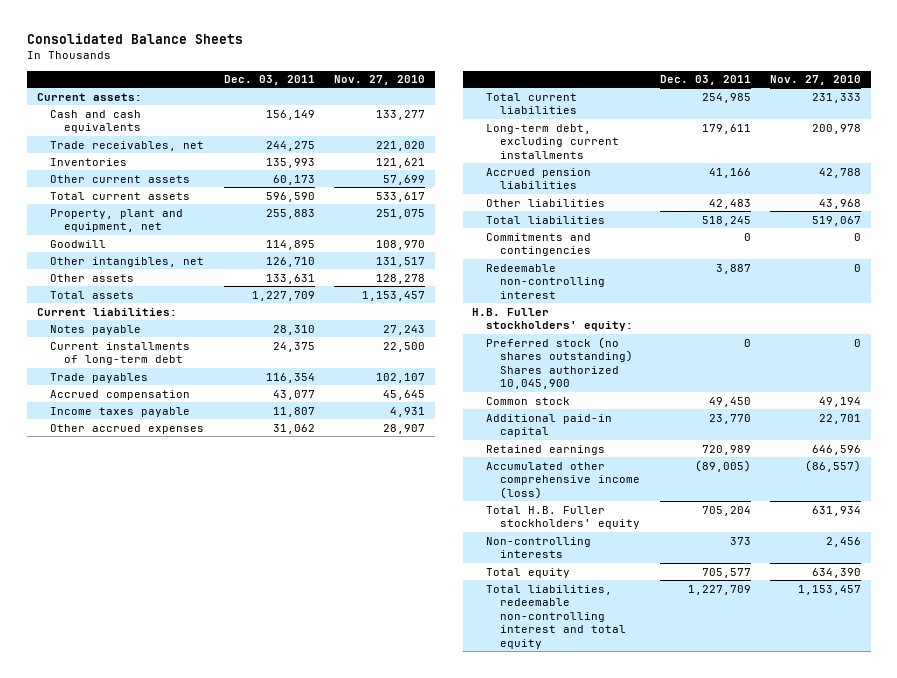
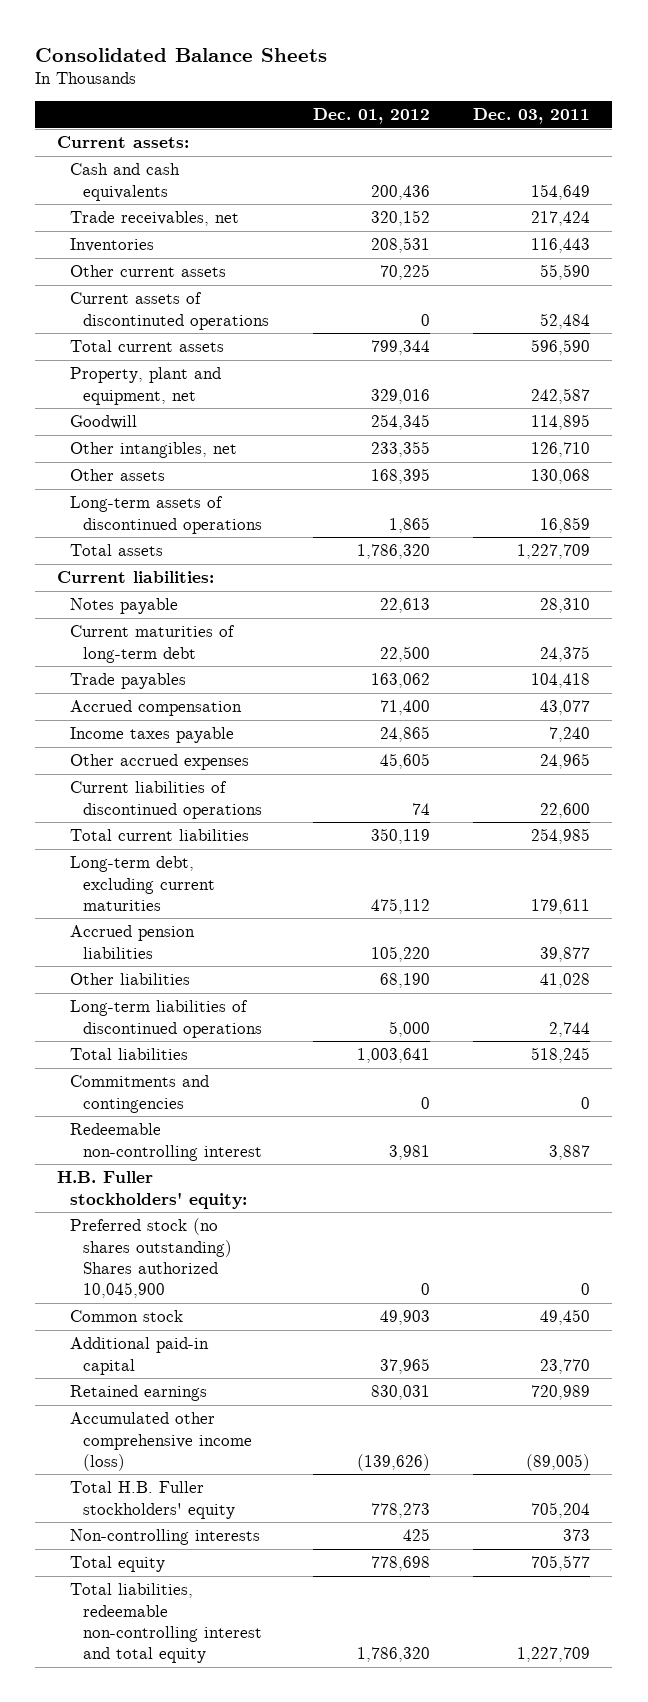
- | Dec. 03, 2011 | Nov. 27, 2010
+ | Dec. 01, 2012 | Dec. 03, 2011
- Cash and cash equivalents | 156,149 | 133,277
- Trade receivables, net | 244,275 | 221,020
- Inventories | 135,993 | 121,621
- Other current assets | 60,173 | 57,699
+ Cash and cash equivalents | 200,436 | 154,649
+ Trade receivables, net | 320,152 | 217,424
+ Inventories | 208,531 | 116,443
+ Other current assets | 70,225 | 55,590
+ Current assets of discontinuted operations | 0 | 52,484
- Property, plant and equipment, net | 255,883 | 251,075
+ Property, plant and equipment, net | 329,016 | 242,587
- Other assets | 133,631 | 128,278
+ Other assets | 168,395 | 130,068
+ Long-term assets of discontinued operations | 1,865 | 16,859
- Current installments of long-term debt | 24,375 | 22,500
- Trade payables | 116,354 | 102,107
+ Current maturities of long-term debt | 22,500 | 24,375
+ Trade payables | 163,062 | 104,418
- Income taxes payable | 11,807 | 4,931
- Other accrued expenses | 31,062 | 28,907
+ Income taxes payable | 24,865 | 7,240
+ Other accrued expenses | 45,605 | 24,965
+ Current liabilities of discontinued operations | 74 | 22,600
- Long-term debt, excluding current installments | 179,611 | 200,978
- Accrued pension liabilities | 41,166 | 42,788
- Other liabilities | 42,483 | 43,968
+ Long-term debt, excluding current maturities | 475,112 | 179,611
+ Accrued pension liabilities | 105,220 | 39,877
+ Other liabilities | 68,190 | 41,028
+ Long-term liabilities of discontinued operations | 5,000 | 2,744

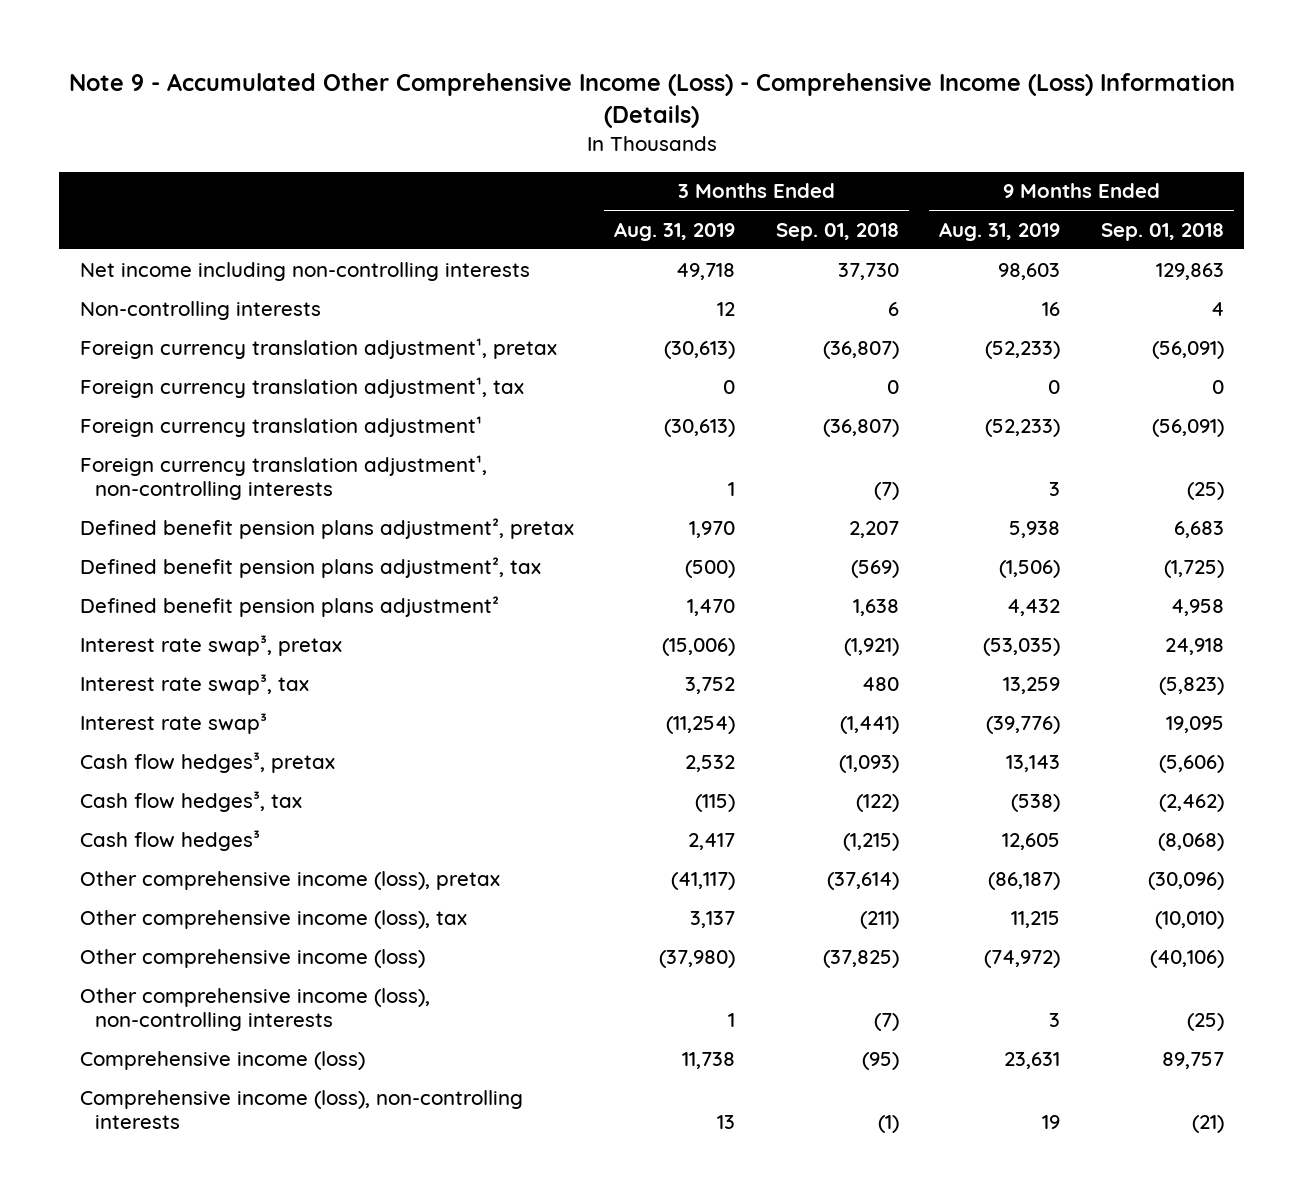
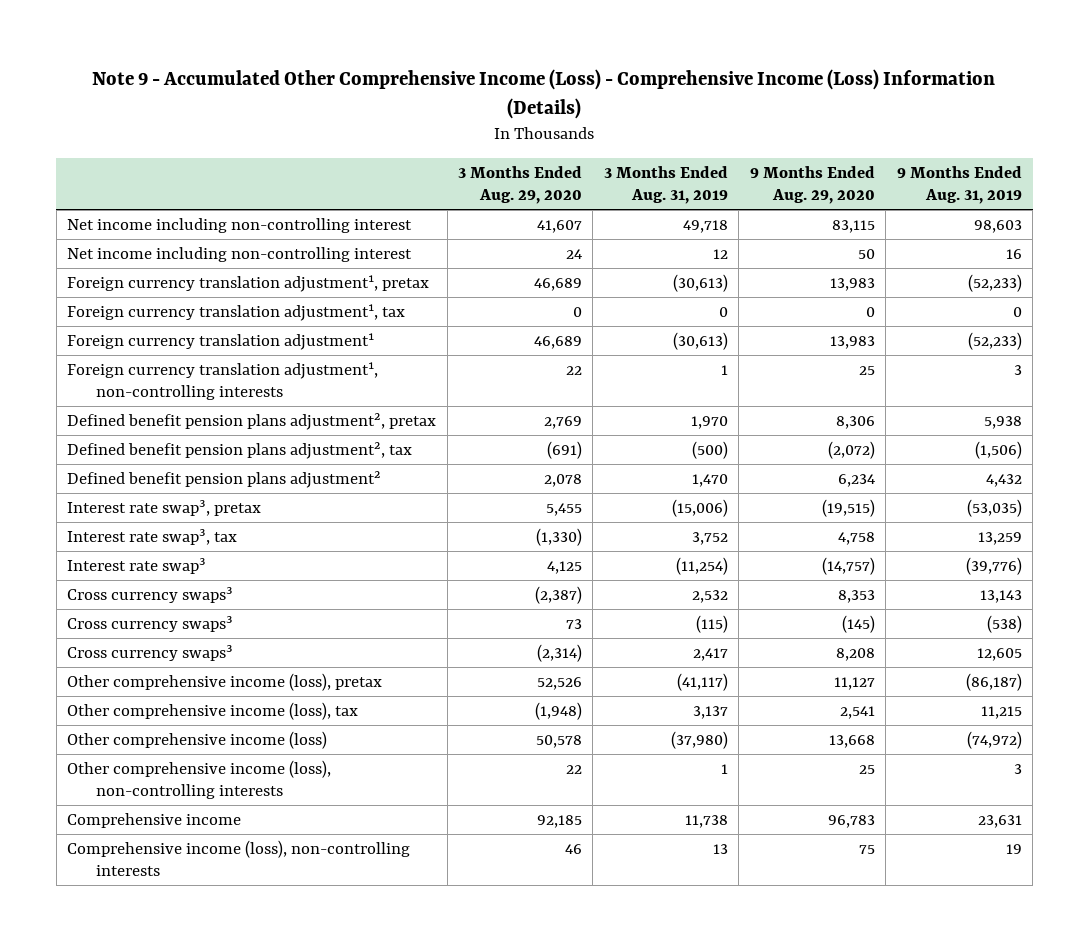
- | 3 Months Ended Aug. 31, 2019 | 3 Months Ended Sep. 01, 2018 | 9 Months Ended Aug. 31, 2019 | 9 Months Ended Sep. 01, 2018
+ | 3 Months Ended Aug. 29, 2020 | 3 Months Ended Aug. 31, 2019 | 9 Months Ended Aug. 29, 2020 | 9 Months Ended Aug. 31, 2019
- Net income including non-controlling interests | 49,718 | 37,730 | 98,603 | 129,863
- Non-controlling interests | 12 | 6 | 16 | 4
+ Net income including non-controlling interest | 41,607 | 49,718 | 83,115 | 98,603
+ Net income including non-controlling interest | 24 | 12 | 50 | 16
- Cash flow hedges³, pretax | 2,532 | (1,093) | 13,143 | (5,606)
- Cash flow hedges³, tax | (115) | (122) | (538) | (2,462)
- Cash flow hedges³ | 2,417 | (1,215) | 12,605 | (8,068)
+ Cross currency swaps³ | (2,387) | 2,532 | 8,353 | 13,143
+ Cross currency swaps³ | 73 | (115) | (145) | (538)
+ Cross currency swaps³ | (2,314) | 2,417 | 8,208 | 12,605
- Comprehensive income (loss) | 11,738 | (95) | 23,631 | 89,757
+ Comprehensive income | 92,185 | 11,738 | 96,783 | 23,631

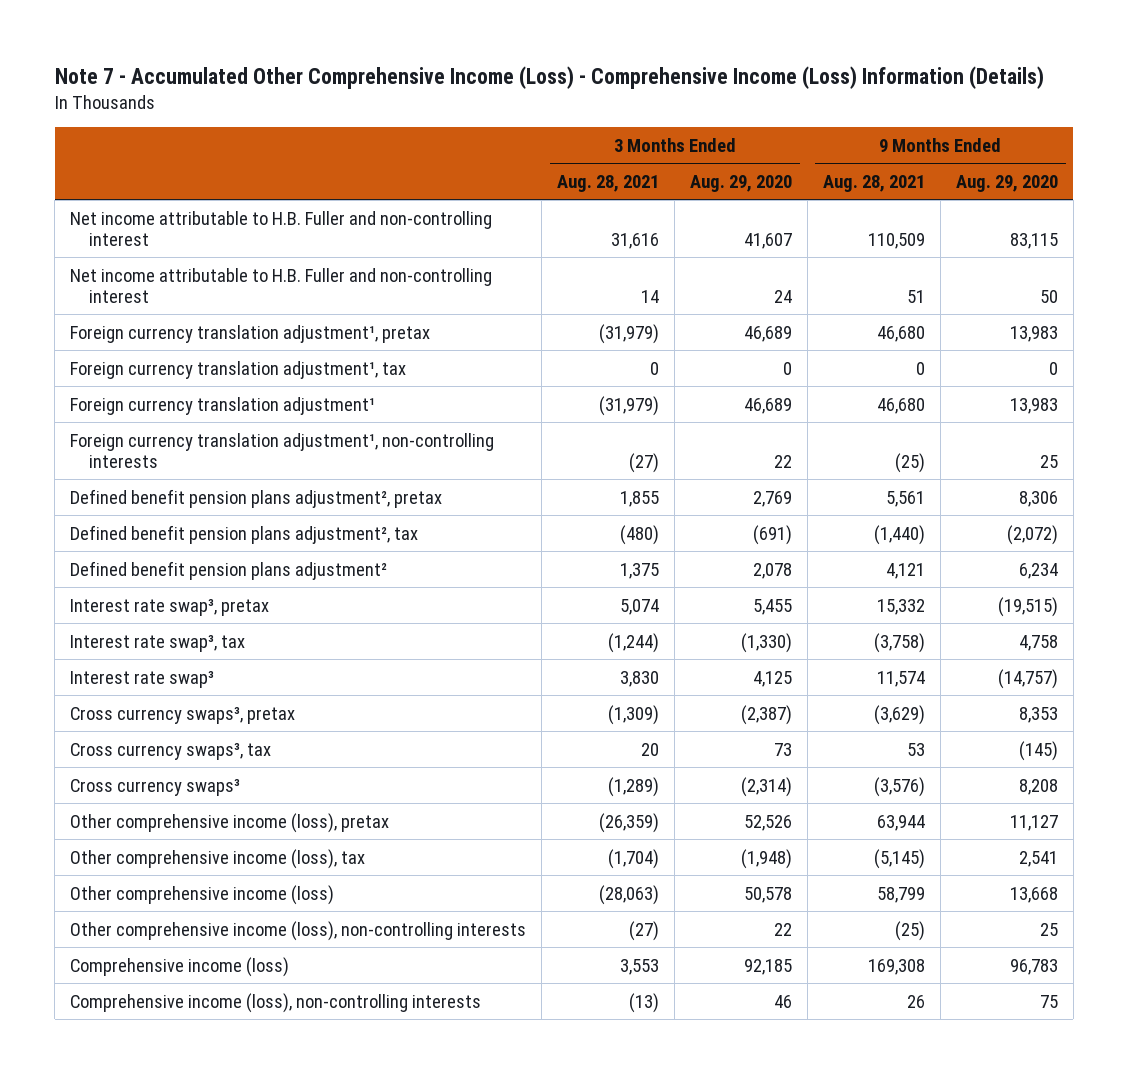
- Note 9 - Accumulated Other Comprehensive Income (Loss) - Comprehensive Income (Loss) Information (Details)
+ Note 7 - Accumulated Other Comprehensive Income (Loss) - Comprehensive Income (Loss) Information (Details)
- | 3 Months Ended Aug. 29, 2020 | 3 Months Ended Aug. 31, 2019 | 9 Months Ended Aug. 29, 2020 | 9 Months Ended Aug. 31, 2019
+ | 3 Months Ended Aug. 28, 2021 | 3 Months Ended Aug. 29, 2020 | 9 Months Ended Aug. 28, 2021 | 9 Months Ended Aug. 29, 2020
- Net income including non-controlling interest | 41,607 | 49,718 | 83,115 | 98,603
- Net income including non-controlling interest | 24 | 12 | 50 | 16
+ Net income attributable to H.B. Fuller and non-controlling interest | 31,616 | 41,607 | 110,509 | 83,115
+ Net income attributable to H.B. Fuller and non-controlling interest | 14 | 24 | 51 | 50
- Cross currency swaps³ | (2,387) | 2,532 | 8,353 | 13,143
- Cross currency swaps³ | 73 | (115) | (145) | (538)
+ Cross currency swaps³, pretax | (1,309) | (2,387) | (3,629) | 8,353
+ Cross currency swaps³, tax | 20 | 73 | 53 | (145)
- Comprehensive income | 92,185 | 11,738 | 96,783 | 23,631
+ Comprehensive income (loss) | 3,553 | 92,185 | 169,308 | 96,783

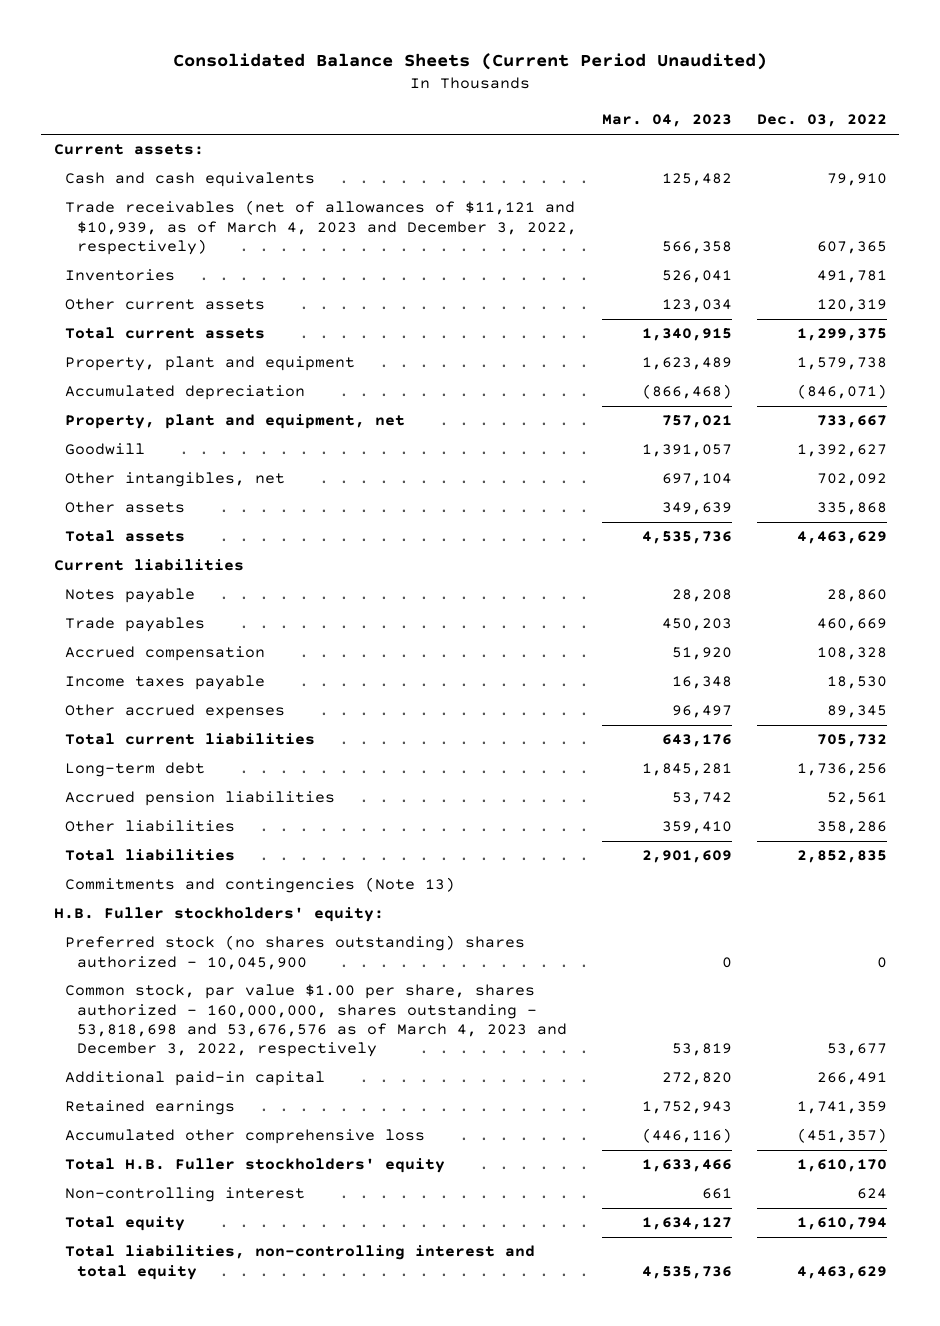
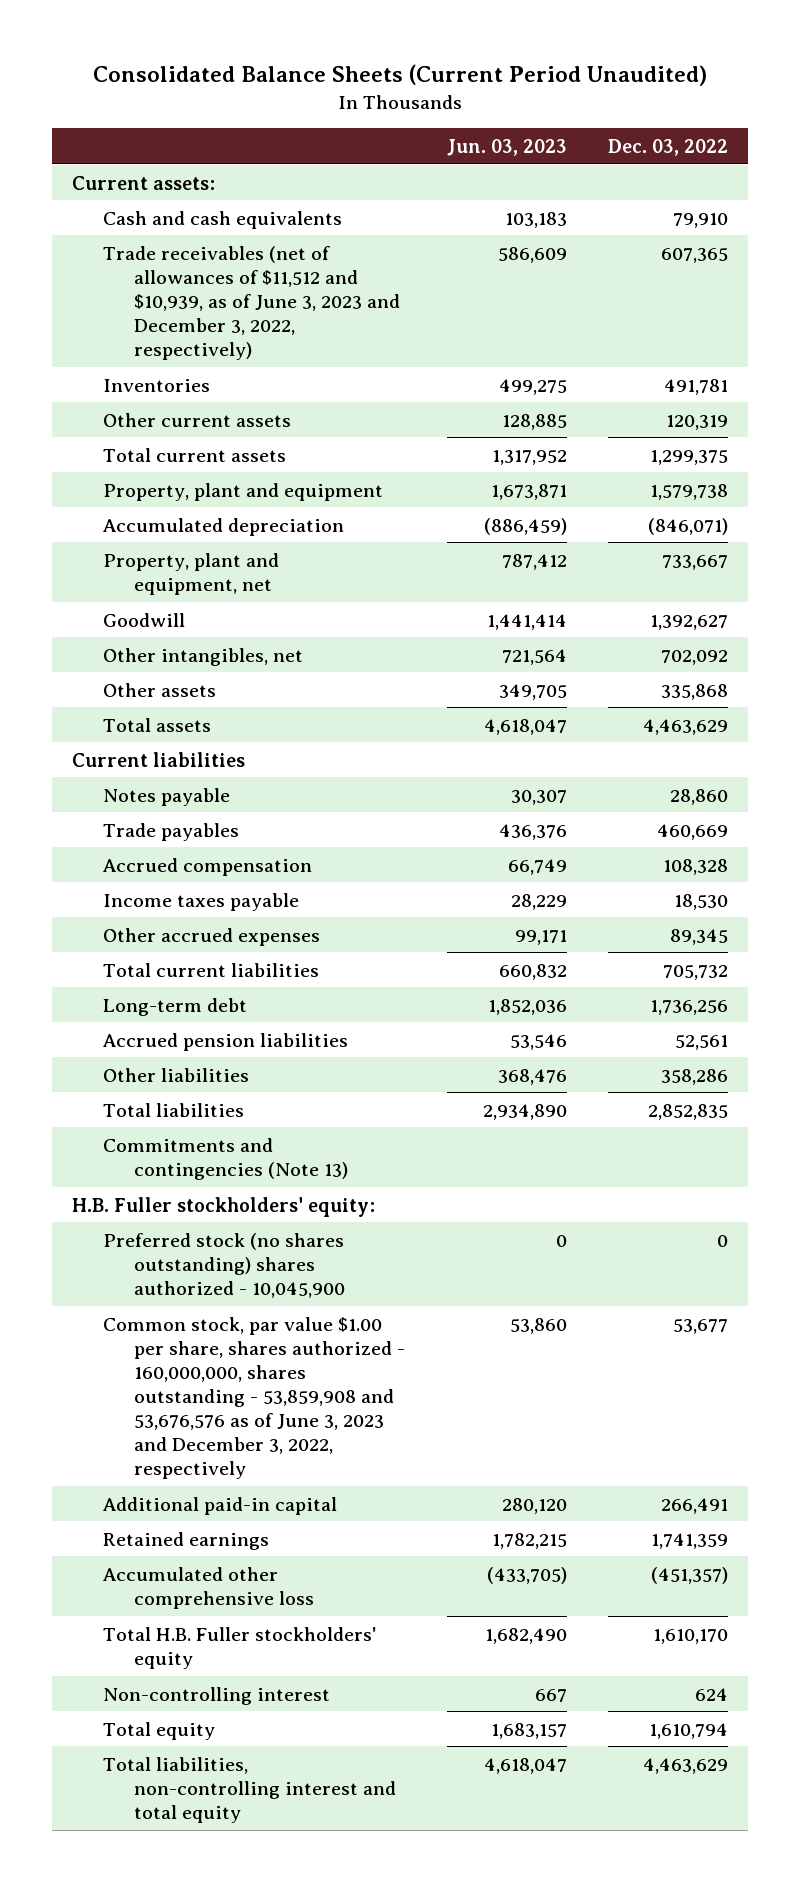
- | Mar. 04, 2023 | Dec. 03, 2022
+ | Jun. 03, 2023 | Dec. 03, 2022
- Trade receivables (net of allowances of $11,121 and $10,939, as of March 4, 2023 and December 3, 2022, respectively) | 566,358 | 607,365
+ Trade receivables (net of allowances of $11,512 and $10,939, as of June 3, 2023 and December 3, 2022, respectively) | 586,609 | 607,365
- Common stock, par value $1.00 per share, shares authorized - 160,000,000, shares outstanding - 53,818,698 and 53,676,576 as of March 4, 2023 and December 3, 2022, respectively | 53,819 | 53,677
+ Common stock, par value $1.00 per share, shares authorized - 160,000,000, shares outstanding - 53,859,908 and 53,676,576 as of June 3, 2023 and December 3, 2022, respectively | 53,860 | 53,677

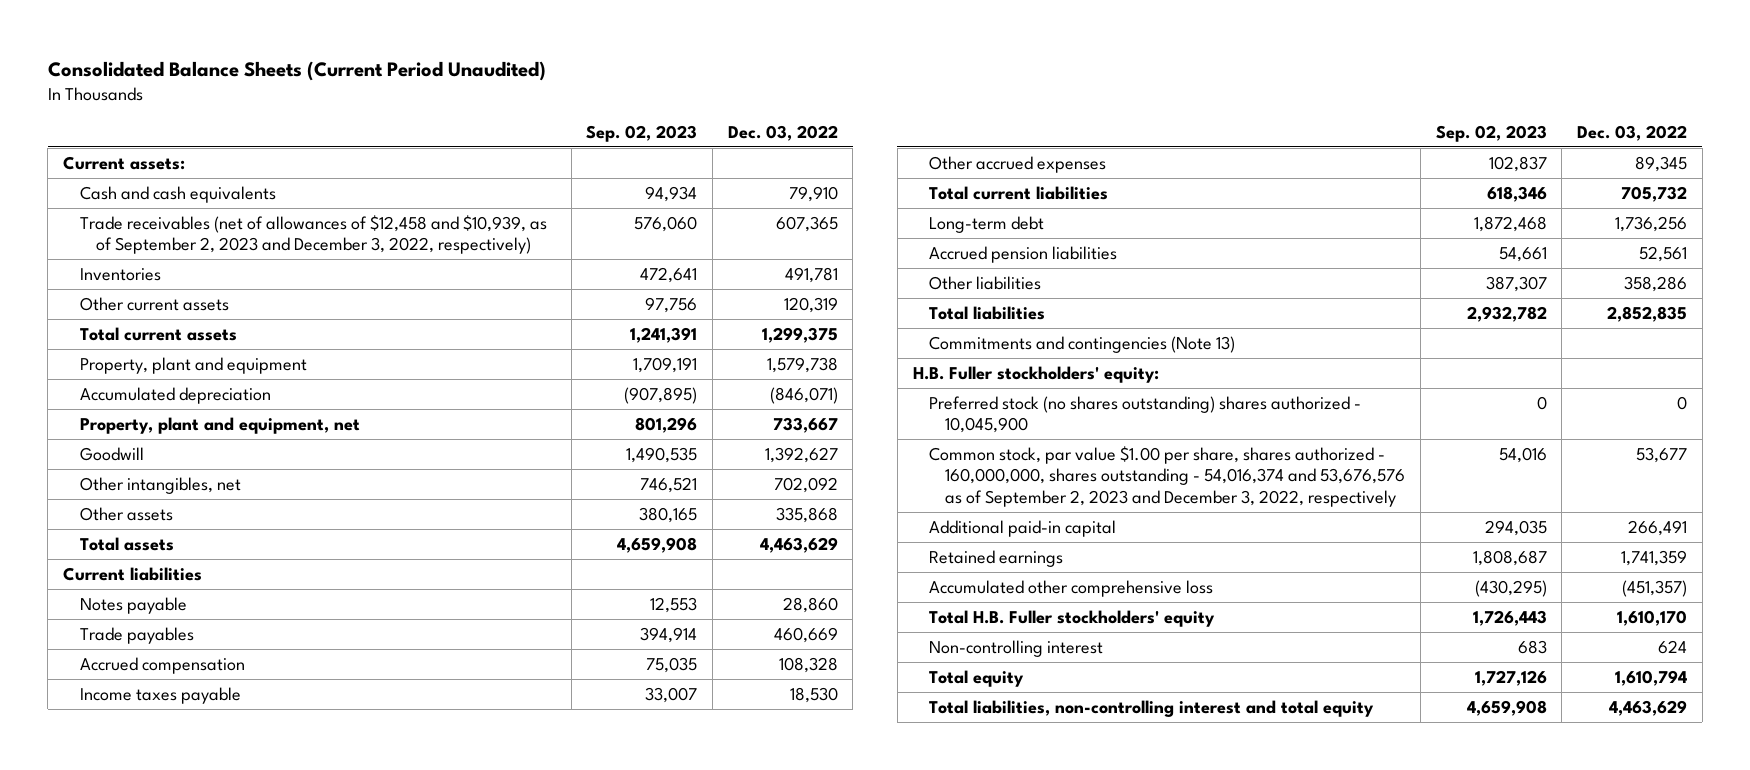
- | Jun. 03, 2023 | Dec. 03, 2022
+ | Sep. 02, 2023 | Dec. 03, 2022
- Trade receivables (net of allowances of $11,512 and $10,939, as of June 3, 2023 and December 3, 2022, respectively) | 586,609 | 607,365
+ Trade receivables (net of allowances of $12,458 and $10,939, as of September 2, 2023 and December 3, 2022, respectively) | 576,060 | 607,365
- Common stock, par value $1.00 per share, shares authorized - 160,000,000, shares outstanding - 53,859,908 and 53,676,576 as of June 3, 2023 and December 3, 2022, respectively | 53,860 | 53,677
+ Common stock, par value $1.00 per share, shares authorized - 160,000,000, shares outstanding - 54,016,374 and 53,676,576 as of September 2, 2023 and December 3, 2022, respectively | 54,016 | 53,677

